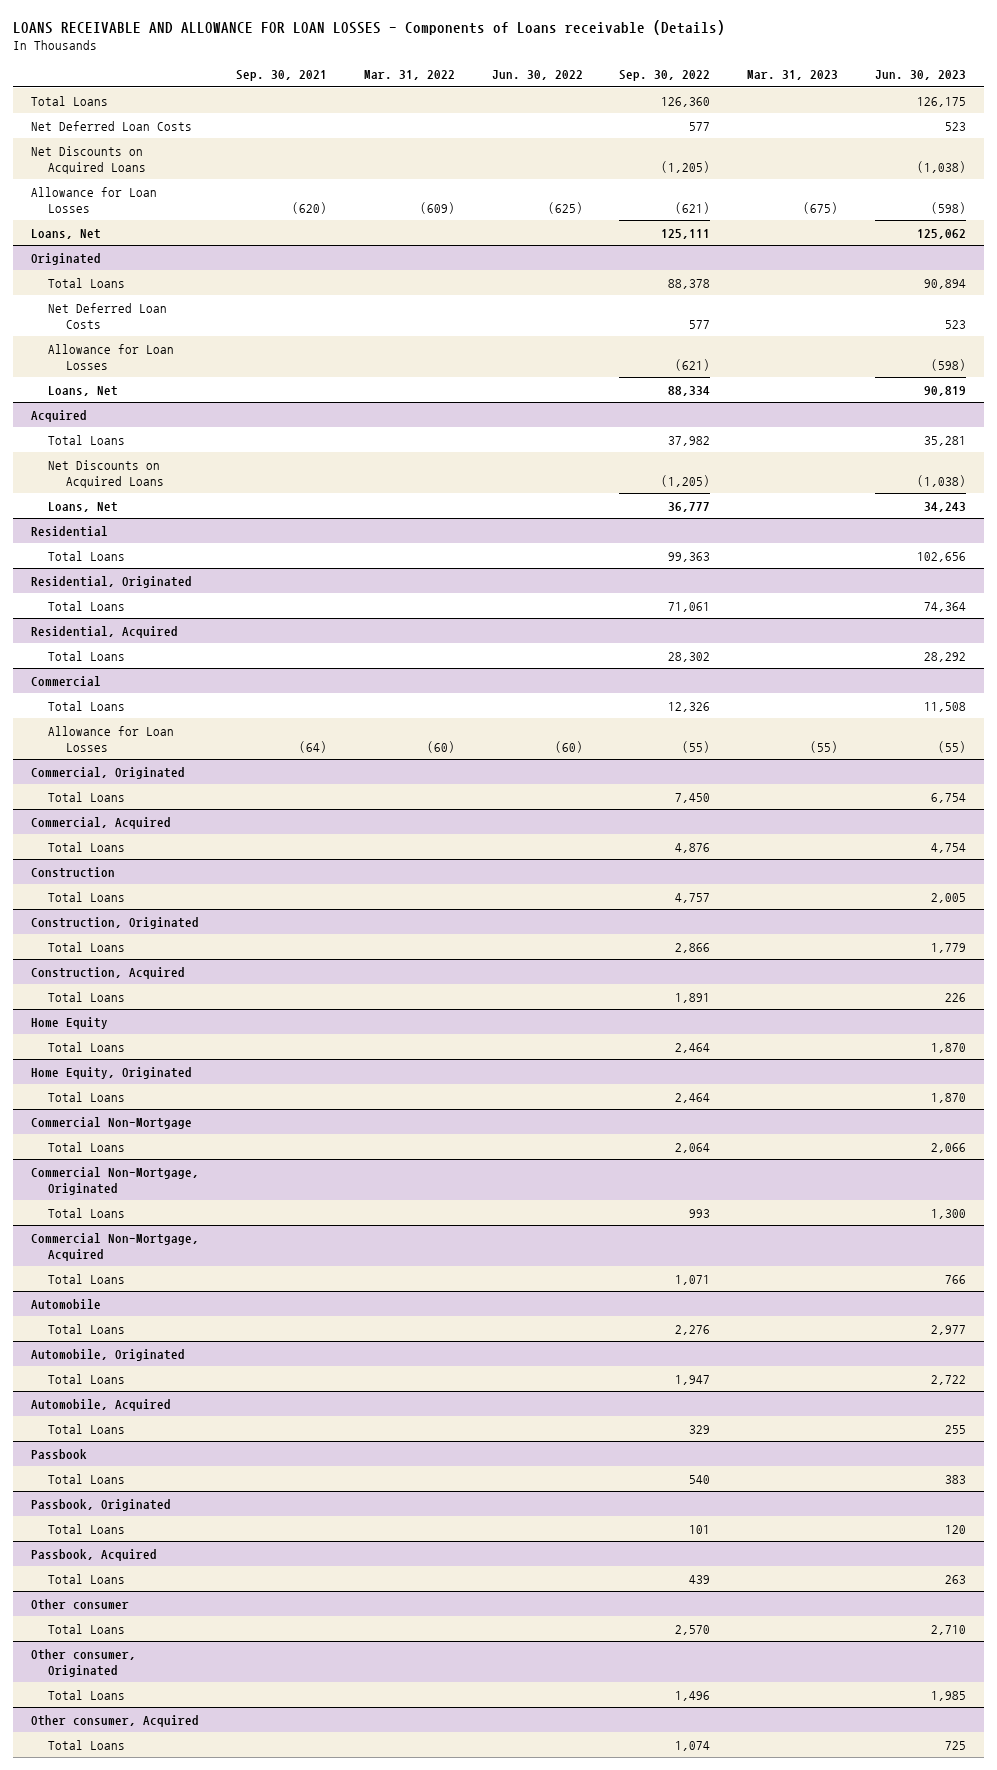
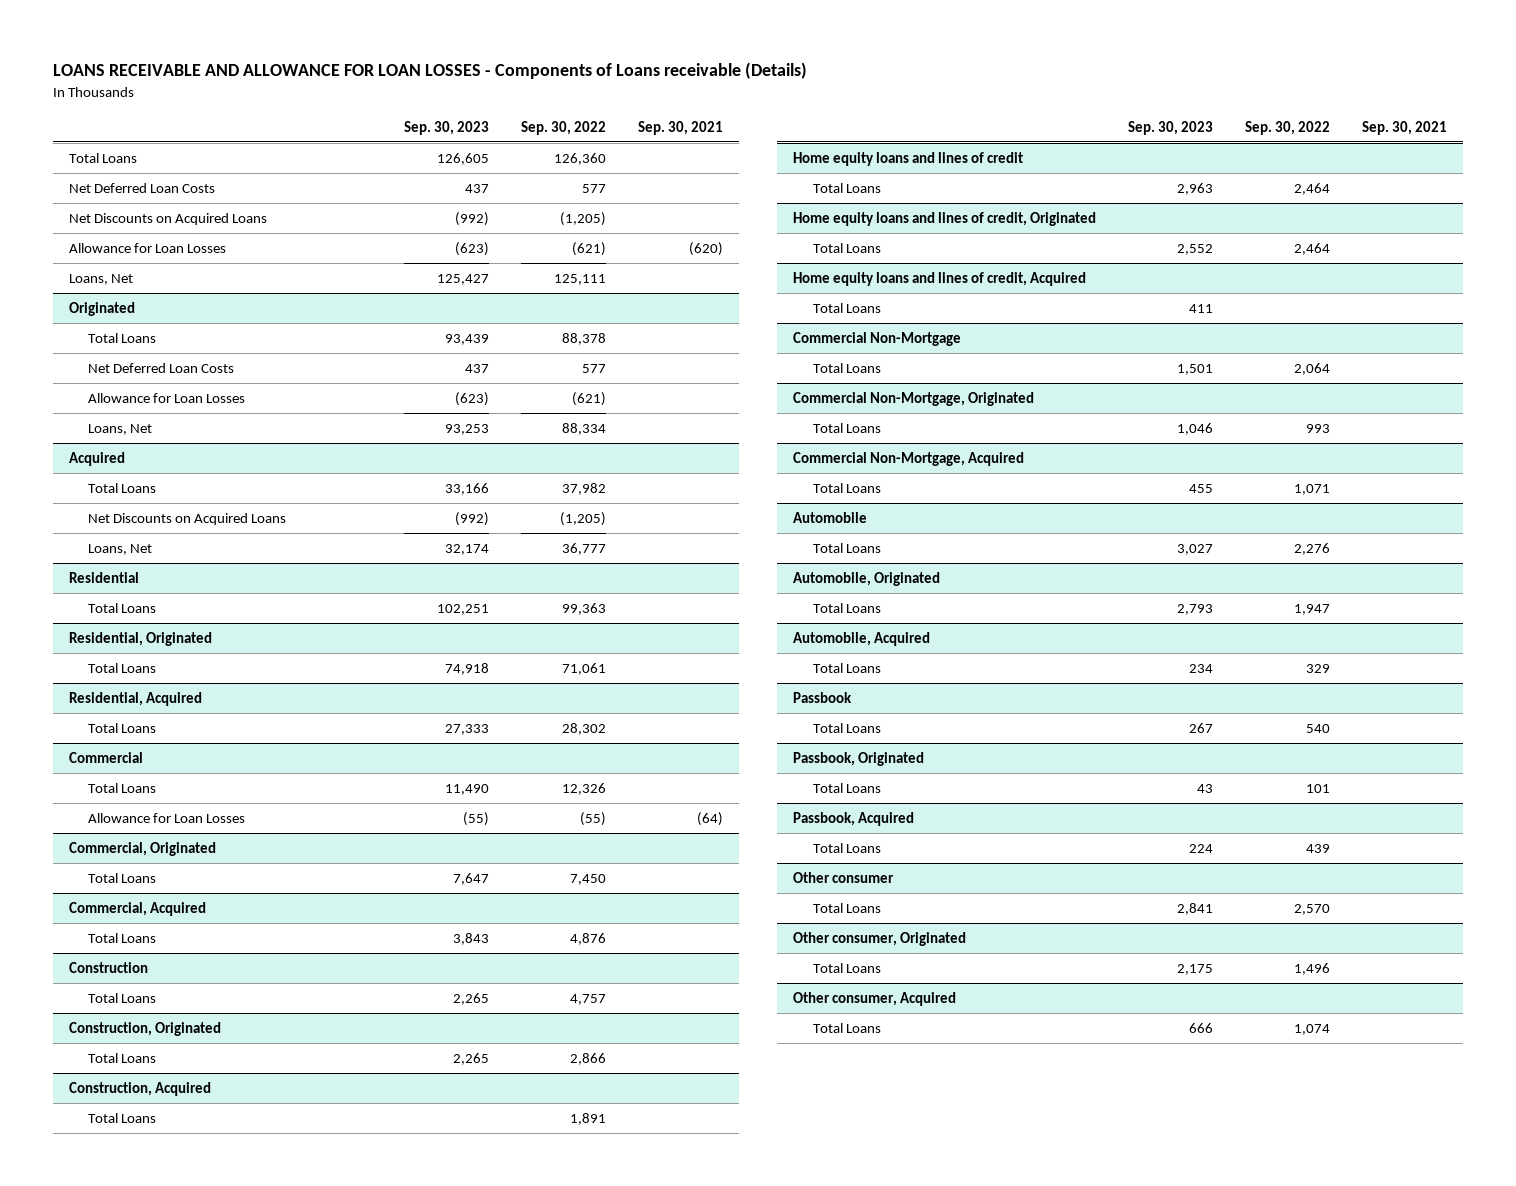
- | Sep. 30, 2021 | Mar. 31, 2022 | Jun. 30, 2022 | Sep. 30, 2022 | Mar. 31, 2023 | Jun. 30, 2023
+ | Sep. 30, 2023 | Sep. 30, 2022 | Sep. 30, 2021
- Home Equity
+ Home equity loans and lines of credit
- Home Equity, Originated
+ Home equity loans and lines of credit, Originated
+ Home equity loans and lines of credit, Acquired
+ Total Loans | 411 | |

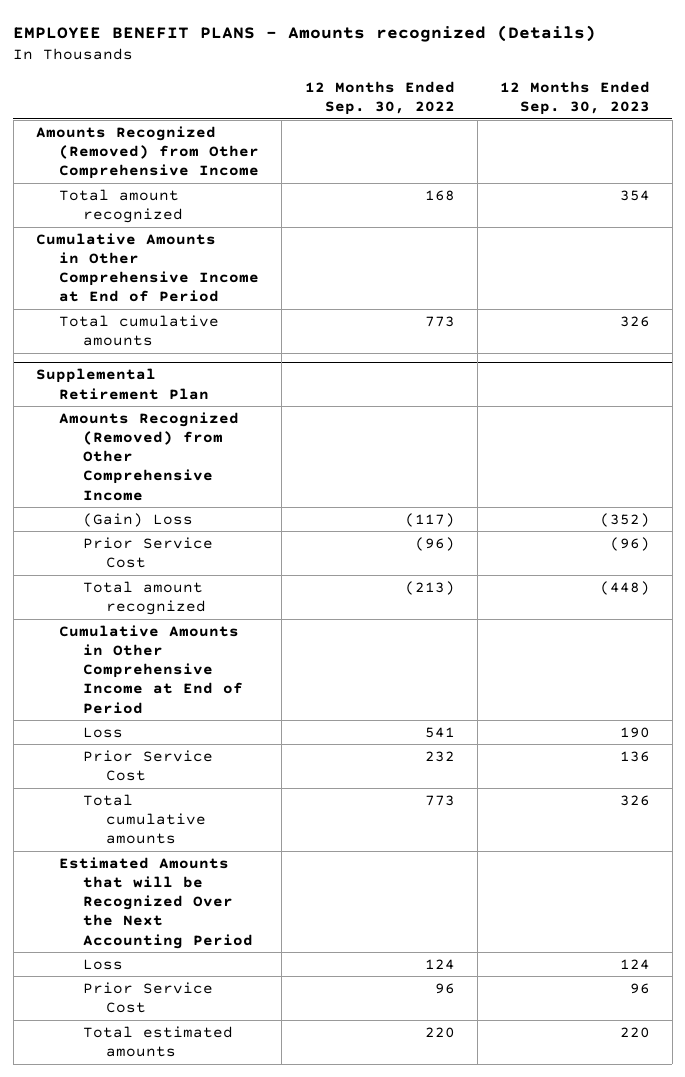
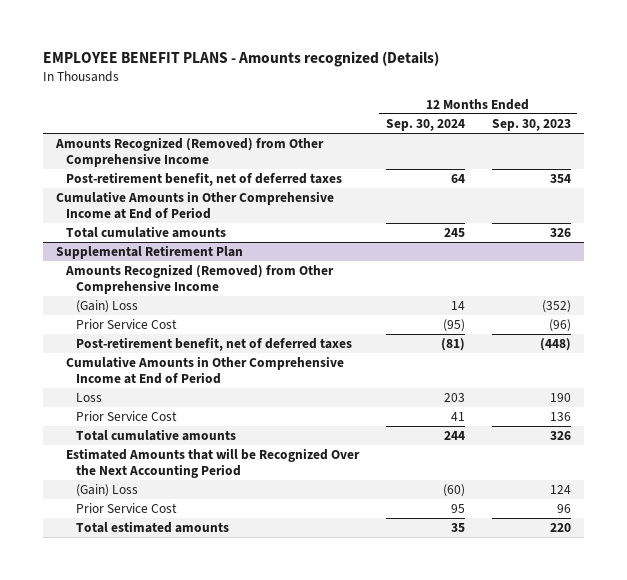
- | 12 Months Ended Sep. 30, 2022 | 12 Months Ended Sep. 30, 2023
+ | 12 Months Ended Sep. 30, 2024 | 12 Months Ended Sep. 30, 2023
- Total amount recognized | 168 | 354
+ Post-retirement benefit, net of deferred taxes | 64 | 354
@ Supplemental Retirement Plan
- Total amount recognized | (213) | (448)
+ Post-retirement benefit, net of deferred taxes | (81) | (448)
- Loss | 124 | 124
+ (Gain) Loss | (60) | 124

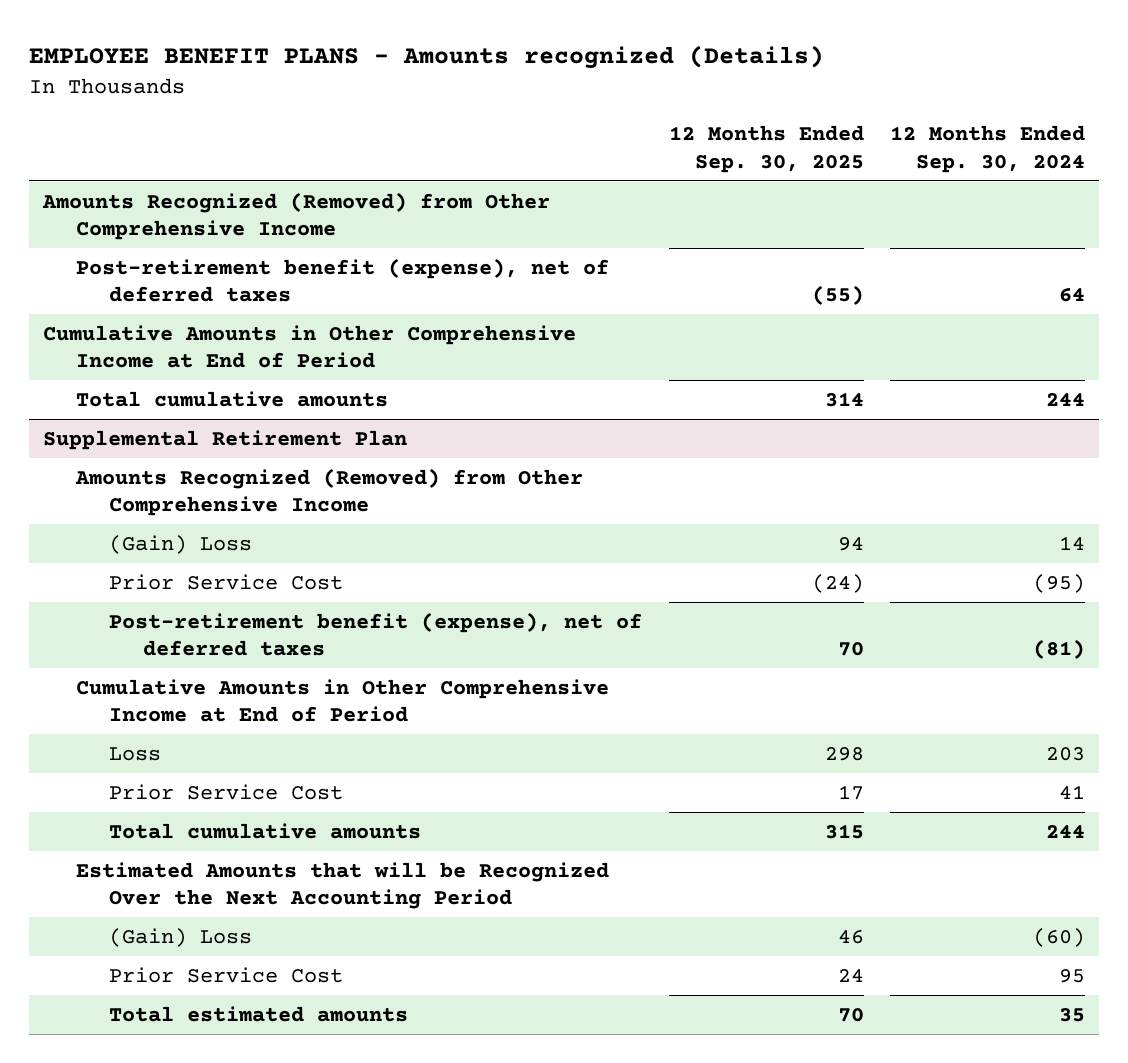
- | 12 Months Ended Sep. 30, 2024 | 12 Months Ended Sep. 30, 2023
+ | 12 Months Ended Sep. 30, 2025 | 12 Months Ended Sep. 30, 2024
- Post-retirement benefit, net of deferred taxes | 64 | 354
+ Post-retirement benefit (expense), net of deferred taxes | (55) | 64
- Total cumulative amounts | 245 | 326
+ Total cumulative amounts | 314 | 244
@ Supplemental Retirement Plan
- Post-retirement benefit, net of deferred taxes | (81) | (448)
+ Post-retirement benefit (expense), net of deferred taxes | 70 | (81)

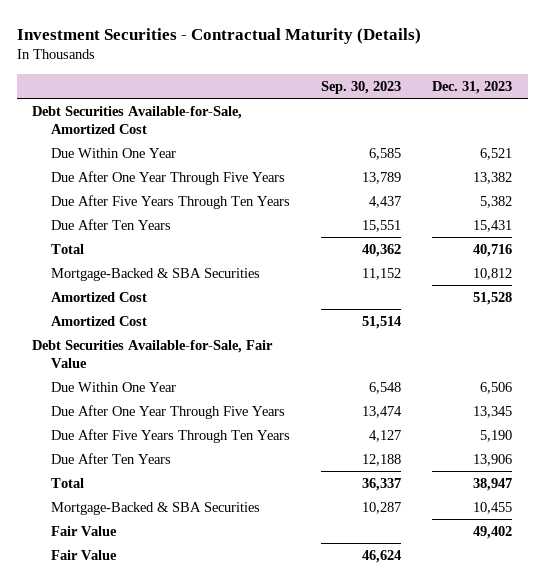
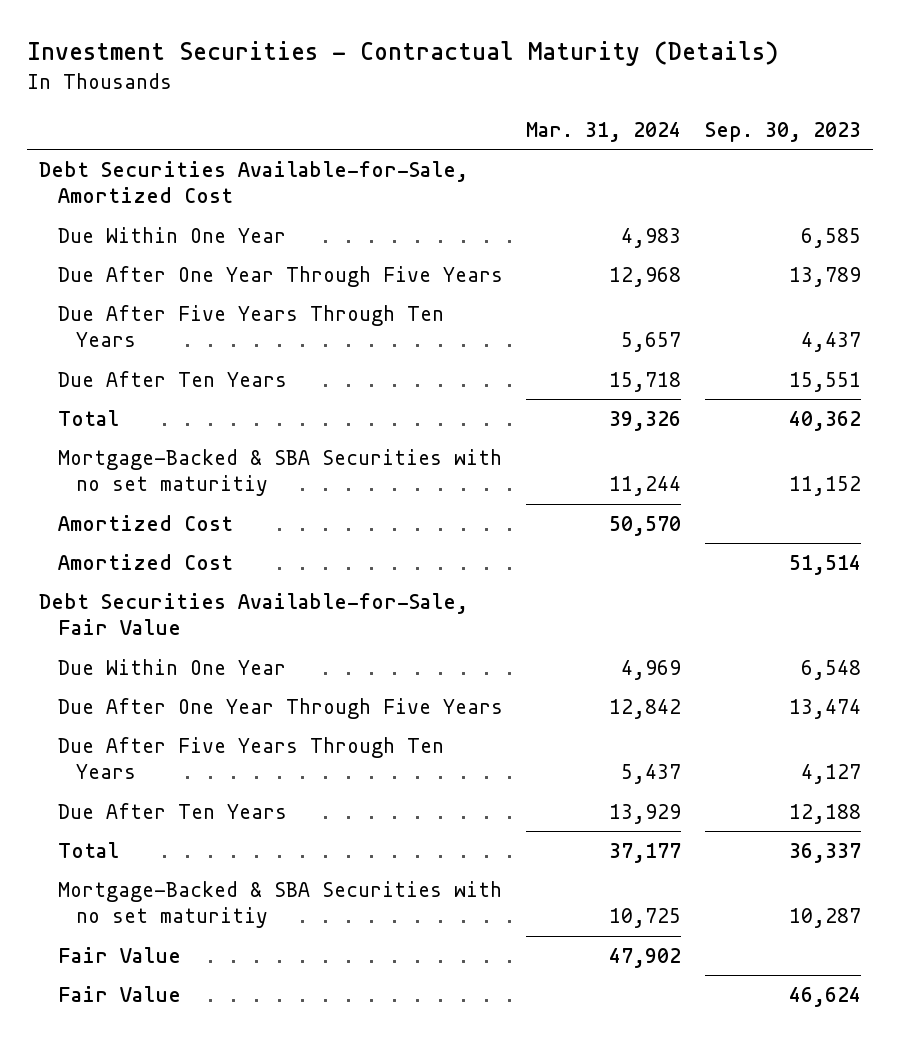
- | Sep. 30, 2023 | Dec. 31, 2023
+ | Mar. 31, 2024 | Sep. 30, 2023
- Mortgage-Backed & SBA Securities | 11,152 | 10,812
+ Mortgage-Backed & SBA Securities with no set maturitiy | 11,244 | 11,152
- Mortgage-Backed & SBA Securities | 10,287 | 10,455
+ Mortgage-Backed & SBA Securities with no set maturitiy | 10,725 | 10,287

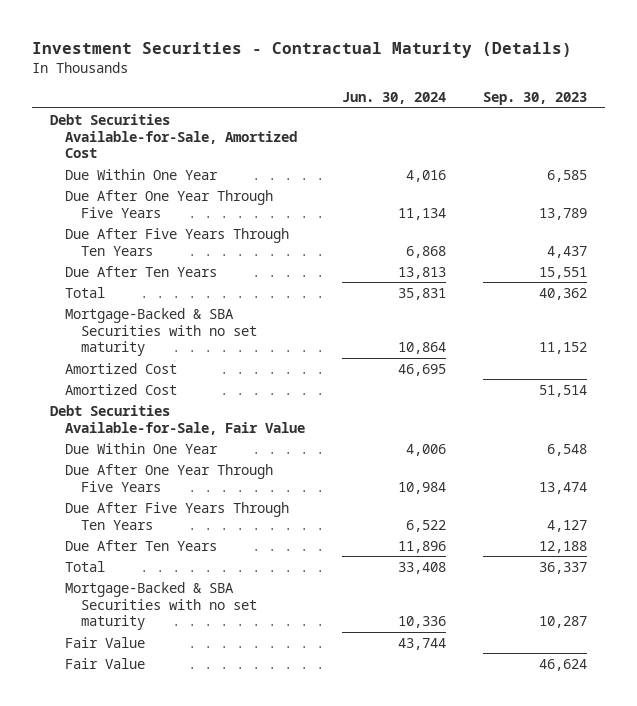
- | Mar. 31, 2024 | Sep. 30, 2023
+ | Jun. 30, 2024 | Sep. 30, 2023
- Mortgage-Backed & SBA Securities with no set maturitiy | 11,244 | 11,152
+ Mortgage-Backed & SBA Securities with no set maturity | 10,864 | 11,152
- Mortgage-Backed & SBA Securities with no set maturitiy | 10,725 | 10,287
+ Mortgage-Backed & SBA Securities with no set maturity | 10,336 | 10,287

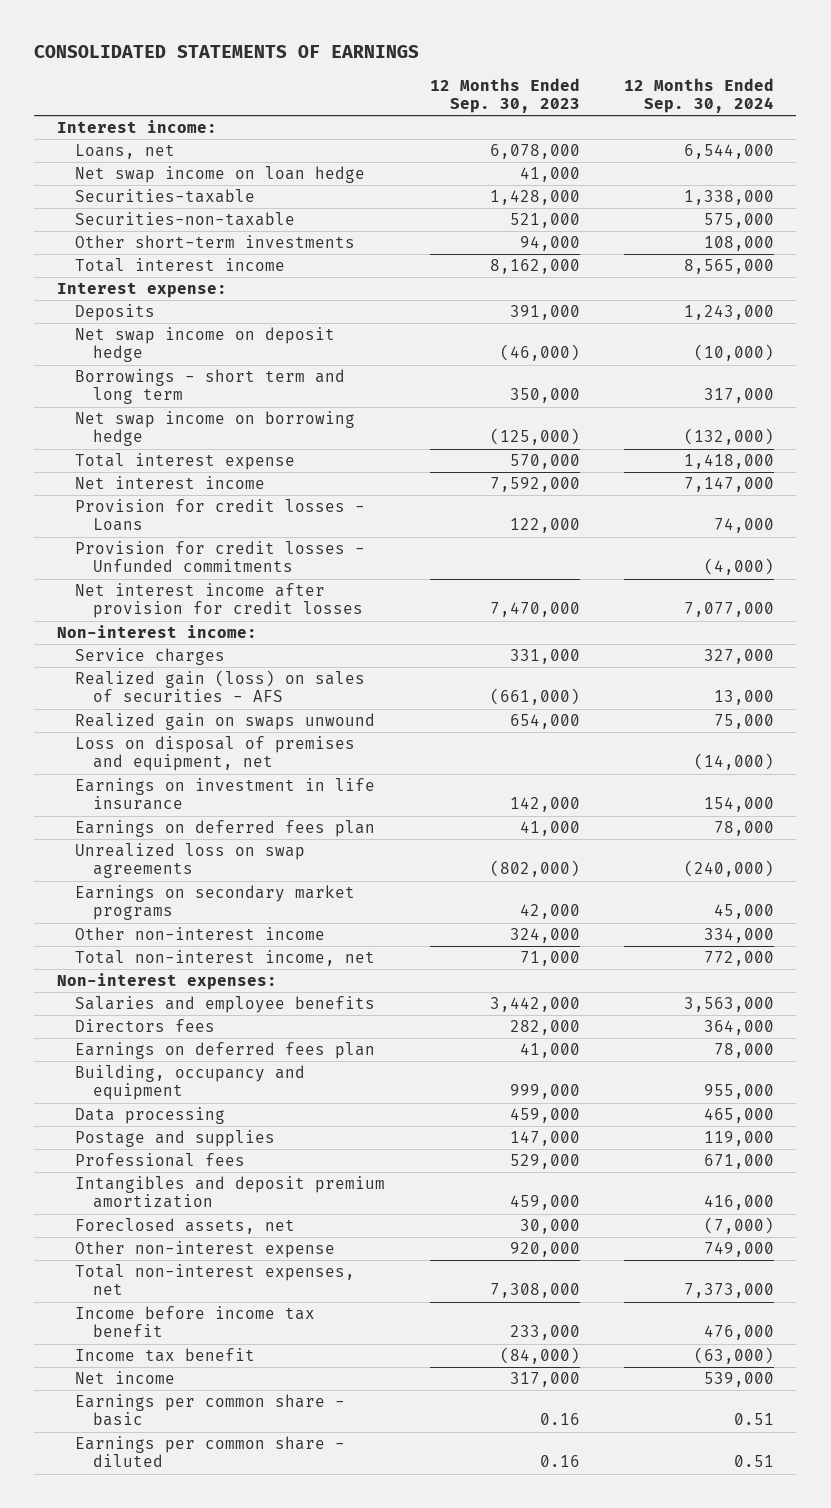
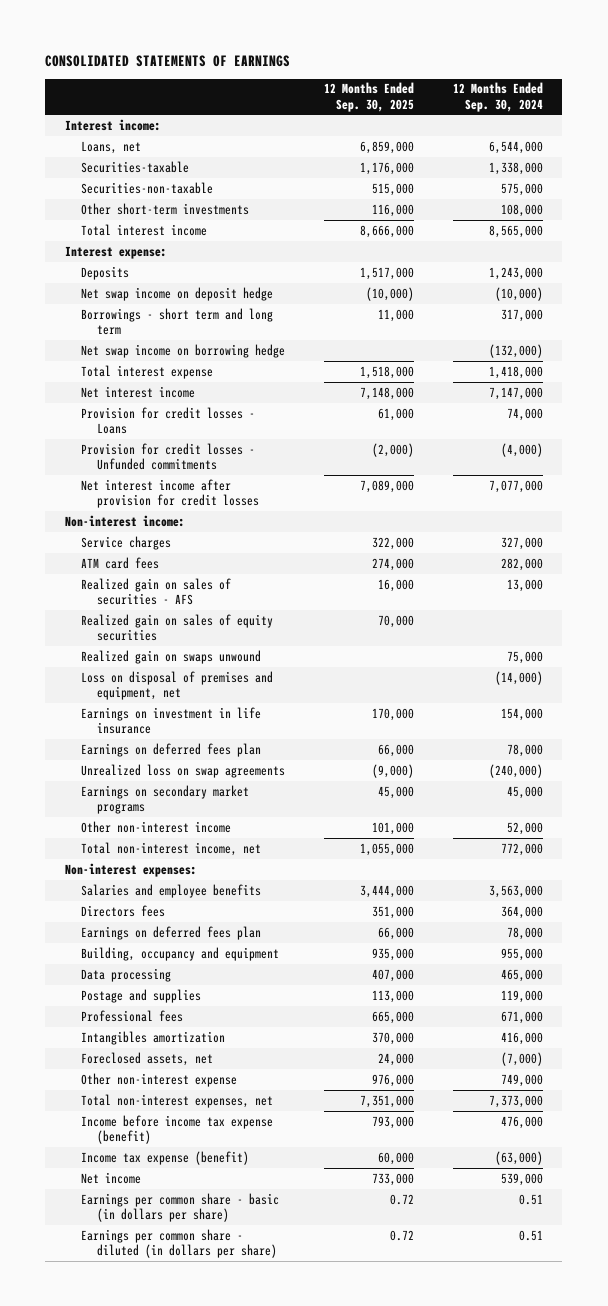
- | 12 Months Ended Sep. 30, 2023 | 12 Months Ended Sep. 30, 2024
+ | 12 Months Ended Sep. 30, 2025 | 12 Months Ended Sep. 30, 2024
- Net swap income on loan hedge | 41,000 |
- Realized gain (loss) on sales of securities - AFS | (661,000) | 13,000
+ ATM card fees | 274,000 | 282,000
+ Realized gain on sales of securities - AFS | 16,000 | 13,000
+ Realized gain on sales of equity securities | 70,000 |
- Other non-interest income | 324,000 | 334,000
+ Other non-interest income | 101,000 | 52,000
- Intangibles and deposit premium amortization | 459,000 | 416,000
+ Intangibles amortization | 370,000 | 416,000
- Income before income tax benefit | 233,000 | 476,000
- Income tax benefit | (84,000) | (63,000)
+ Income before income tax expense (benefit) | 793,000 | 476,000
+ Income tax expense (benefit) | 60,000 | (63,000)
- Earnings per common share - basic | 0.16 | 0.51
- Earnings per common share - diluted | 0.16 | 0.51
+ Earnings per common share - basic (in dollars per share) | 0.72 | 0.51
+ Earnings per common share - diluted (in dollars per share) | 0.72 | 0.51

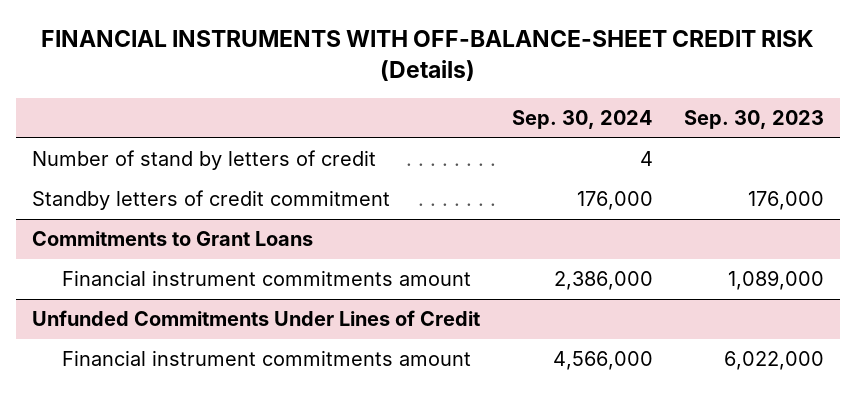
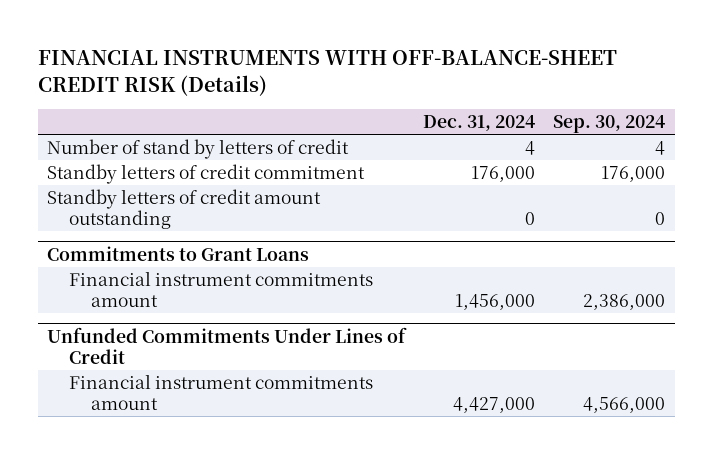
- | Sep. 30, 2024 | Sep. 30, 2023
+ | Dec. 31, 2024 | Sep. 30, 2024
+ Standby letters of credit amount outstanding | 0 | 0

